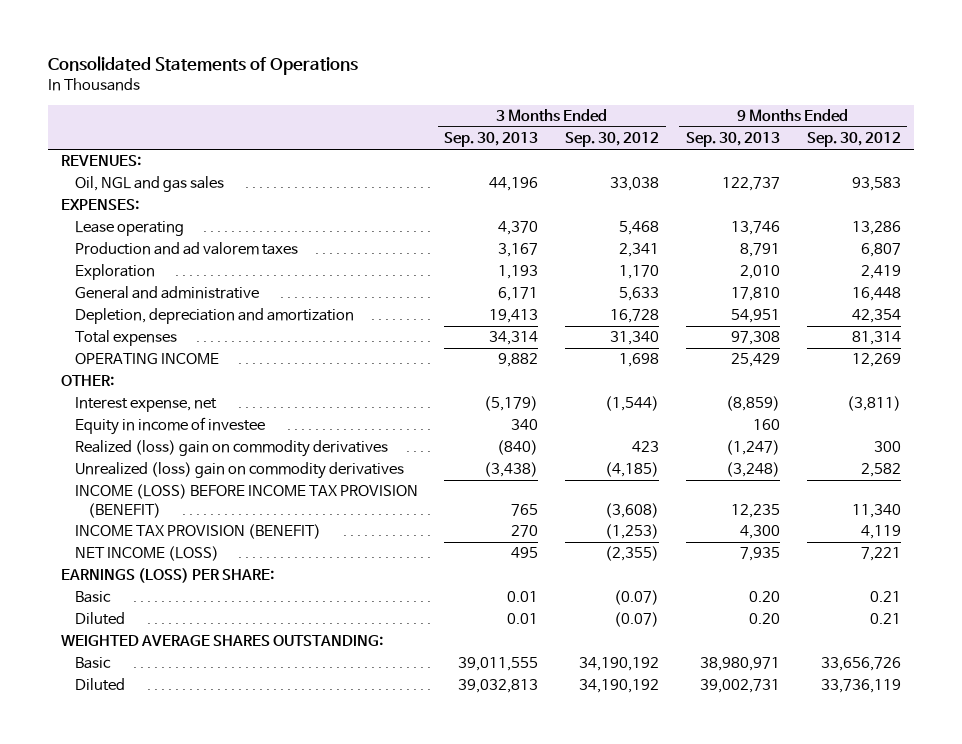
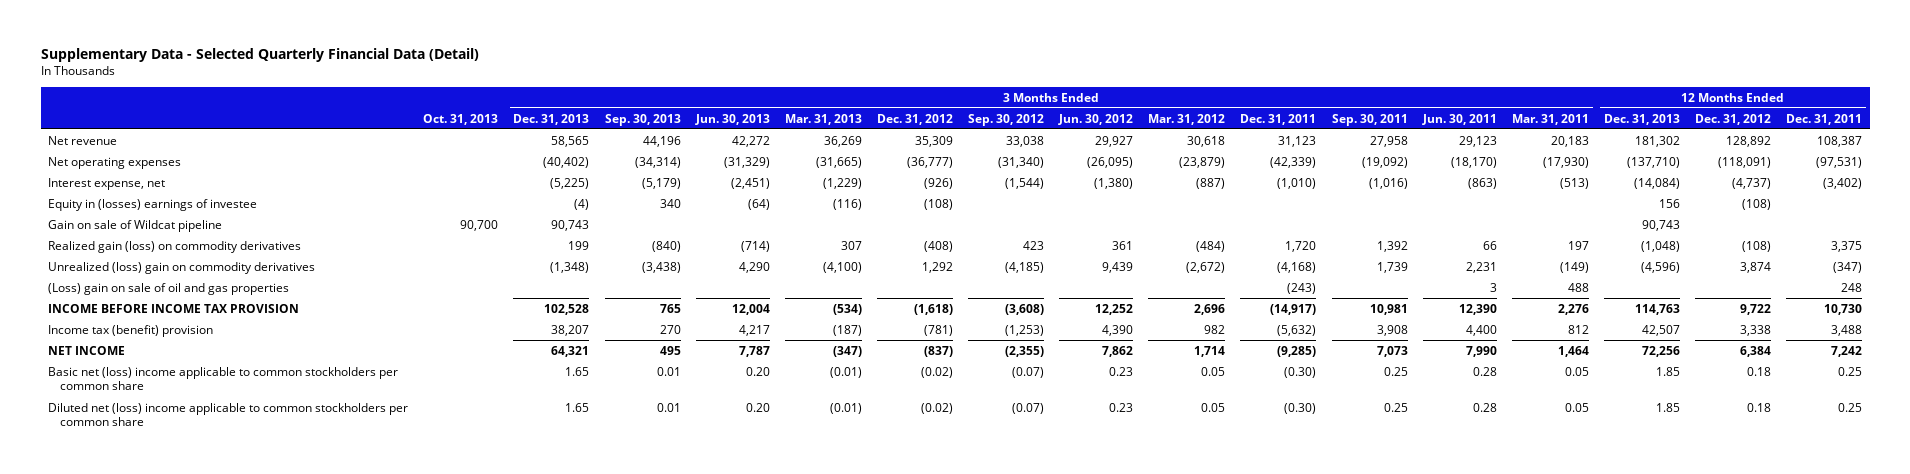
- Consolidated Statements of Operations
+ Supplementary Data - Selected Quarterly Financial Data (Detail)
- | 3 Months Ended Sep. 30, 2013 | 3 Months Ended Sep. 30, 2012 | 9 Months Ended Sep. 30, 2013 | 9 Months Ended Sep. 30, 2012
+ | Oct. 31, 2013 | 3 Months Ended Dec. 31, 2013 | 3 Months Ended Sep. 30, 2013 | 3 Months Ended Jun. 30, 2013 | 3 Months Ended Mar. 31, 2013 | 3 Months Ended Dec. 31, 2012 | 3 Months Ended Sep. 30, 2012 | 3 Months Ended Jun. 30, 2012 | 3 Months Ended Mar. 31, 2012 | 3 Months Ended Dec. 31, 2011 | 3 Months Ended Sep. 30, 2011 | 3 Months Ended Jun. 30, 2011 | 3 Months Ended Mar. 31, 2011 | 12 Months Ended Dec. 31, 2013 | 12 Months Ended Dec. 31, 2012 | 12 Months Ended Dec. 31, 2011
- REVENUES:
- Oil, NGL and gas sales | 44,196 | 33,038 | 122,737 | 93,583
- EXPENSES:
- Lease operating | 4,370 | 5,468 | 13,746 | 13,286
- Production and ad valorem taxes | 3,167 | 2,341 | 8,791 | 6,807
- Exploration | 1,193 | 1,170 | 2,010 | 2,419
- General and administrative | 6,171 | 5,633 | 17,810 | 16,448
- Depletion, depreciation and amortization | 19,413 | 16,728 | 54,951 | 42,354
- Total expenses | 34,314 | 31,340 | 97,308 | 81,314
- OPERATING INCOME | 9,882 | 1,698 | 25,429 | 12,269
- OTHER:
+ Net revenue | | 58,565 | 44,196 | 42,272 | 36,269 | 35,309 | 33,038 | 29,927 | 30,618 | 31,123 | 27,958 | 29,123 | 20,183 | 181,302 | 128,892 | 108,387
+ Net operating expenses | | (40,402) | (34,314) | (31,329) | (31,665) | (36,777) | (31,340) | (26,095) | (23,879) | (42,339) | (19,092) | (18,170) | (17,930) | (137,710) | (118,091) | (97,531)
- Equity in income of investee | 340 | | 160 |
- Realized (loss) gain on commodity derivatives | (840) | 423 | (1,247) | 300
+ Equity in (losses) earnings of investee | | (4) | 340 | (64) | (116) | (108) | | | | | | | | 156 | (108) |
+ Gain on sale of Wildcat pipeline | 90,700 | 90,743 | | | | | | | | | | | | 90,743 | |
+ Realized gain (loss) on commodity derivatives | | 199 | (840) | (714) | 307 | (408) | 423 | 361 | (484) | 1,720 | 1,392 | 66 | 197 | (1,048) | (108) | 3,375
- INCOME (LOSS) BEFORE INCOME TAX PROVISION (BENEFIT) | 765 | (3,608) | 12,235 | 11,340
- INCOME TAX PROVISION (BENEFIT) | 270 | (1,253) | 4,300 | 4,119
- NET INCOME (LOSS) | 495 | (2,355) | 7,935 | 7,221
- EARNINGS (LOSS) PER SHARE:
- Basic | 0.01 | (0.07) | 0.20 | 0.21
- Diluted | 0.01 | (0.07) | 0.20 | 0.21
- WEIGHTED AVERAGE SHARES OUTSTANDING:
- Basic | 39,011,555 | 34,190,192 | 38,980,971 | 33,656,726
- Diluted | 39,032,813 | 34,190,192 | 39,002,731 | 33,736,119
+ (Loss) gain on sale of oil and gas properties | | | | | | | | | | (243) | | 3 | 488 | | | 248
+ INCOME BEFORE INCOME TAX PROVISION | | 102,528 | 765 | 12,004 | (534) | (1,618) | (3,608) | 12,252 | 2,696 | (14,917) | 10,981 | 12,390 | 2,276 | 114,763 | 9,722 | 10,730
+ Income tax (benefit) provision | | 38,207 | 270 | 4,217 | (187) | (781) | (1,253) | 4,390 | 982 | (5,632) | 3,908 | 4,400 | 812 | 42,507 | 3,338 | 3,488
+ NET INCOME | | 64,321 | 495 | 7,787 | (347) | (837) | (2,355) | 7,862 | 1,714 | (9,285) | 7,073 | 7,990 | 1,464 | 72,256 | 6,384 | 7,242
+ Basic net (loss) income applicable to common stockholders per common share | | 1.65 | 0.01 | 0.20 | (0.01) | (0.02) | (0.07) | 0.23 | 0.05 | (0.30) | 0.25 | 0.28 | 0.05 | 1.85 | 0.18 | 0.25
+ Diluted net (loss) income applicable to common stockholders per common share | | 1.65 | 0.01 | 0.20 | (0.01) | (0.02) | (0.07) | 0.23 | 0.05 | (0.30) | 0.25 | 0.28 | 0.05 | 1.85 | 0.18 | 0.25

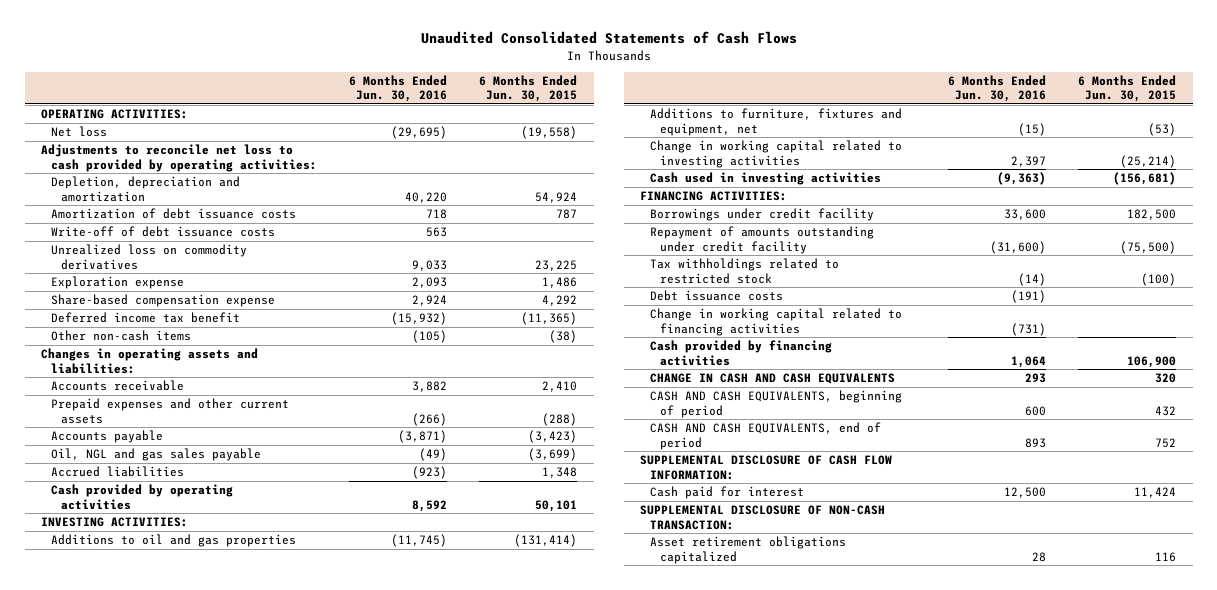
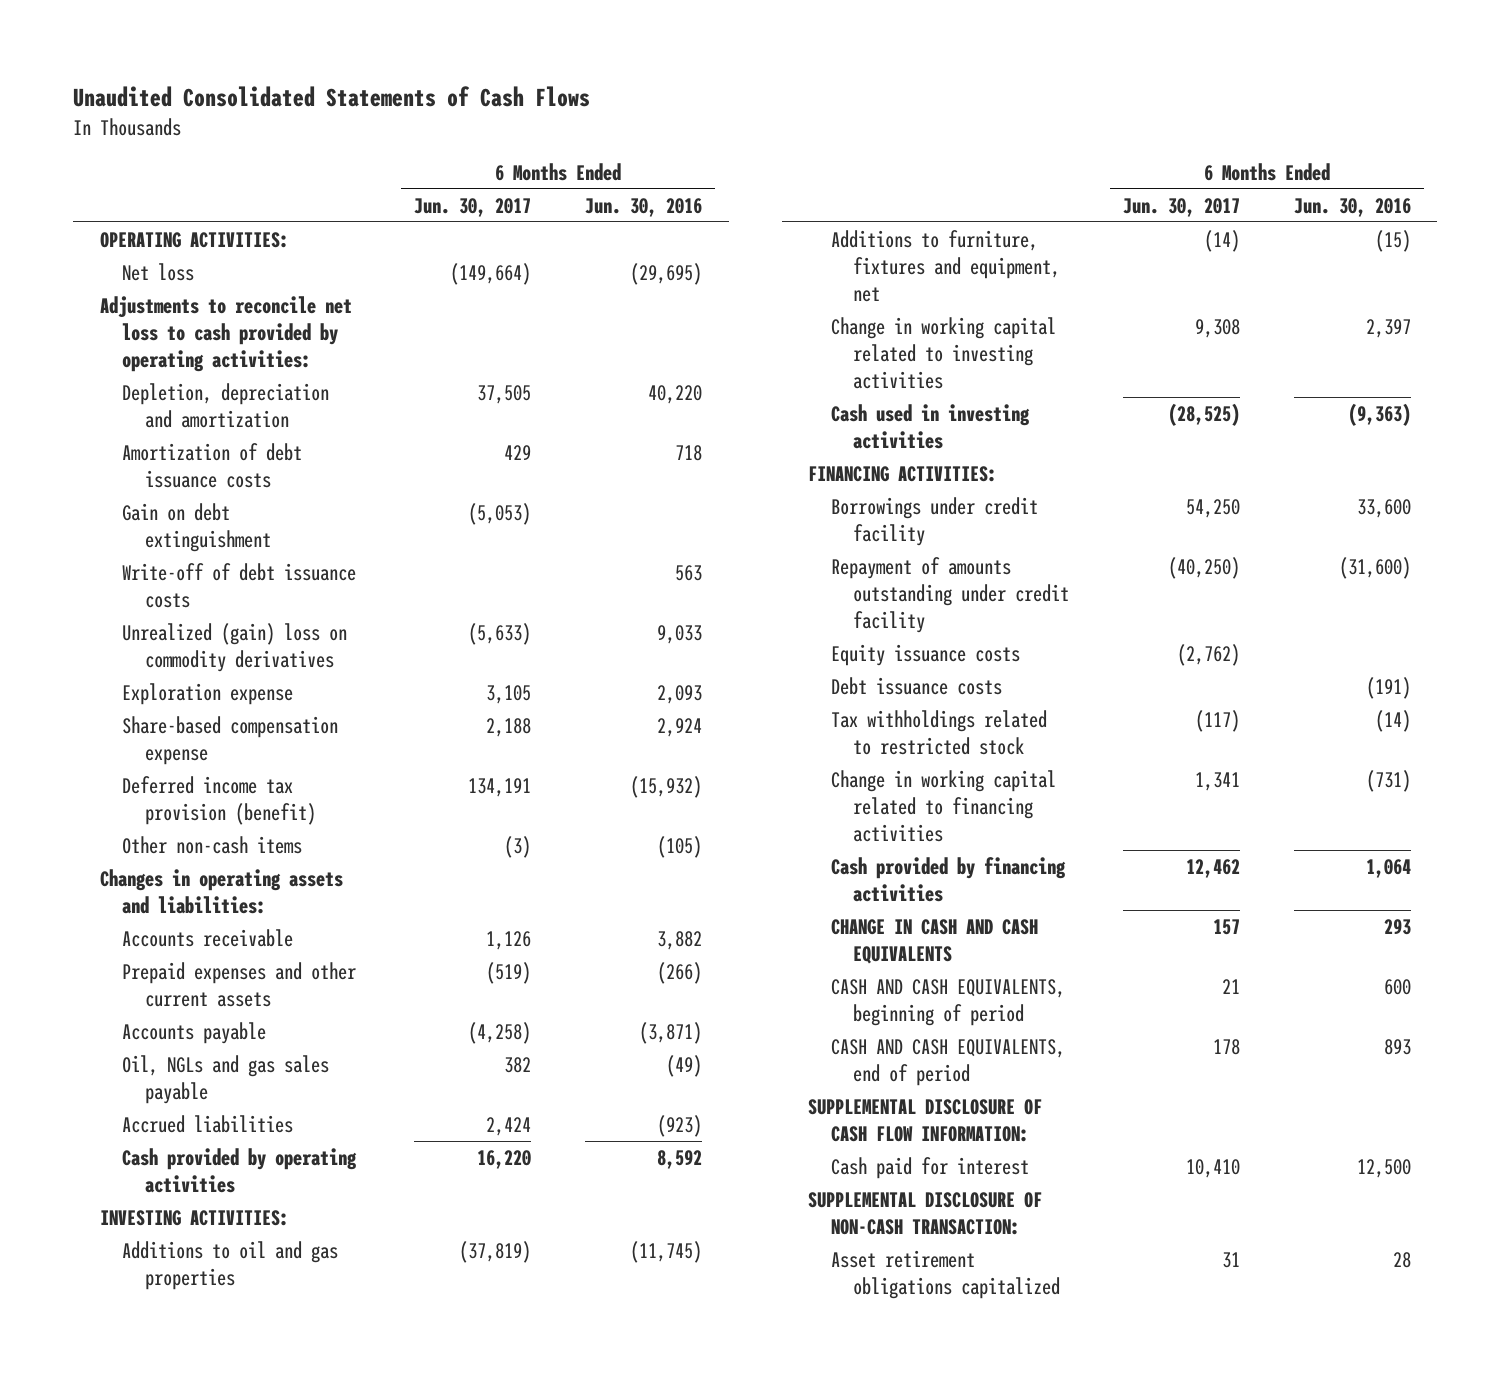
- | 6 Months Ended Jun. 30, 2016 | 6 Months Ended Jun. 30, 2015
+ | 6 Months Ended Jun. 30, 2017 | 6 Months Ended Jun. 30, 2016
+ Gain on debt extinguishment | (5,053) |
- Unrealized loss on commodity derivatives | 9,033 | 23,225
+ Unrealized (gain) loss on commodity derivatives | (5,633) | 9,033
- Deferred income tax benefit | (15,932) | (11,365)
+ Deferred income tax provision (benefit) | 134,191 | (15,932)
- Oil, NGL and gas sales payable | (49) | (3,699)
+ Oil, NGLs and gas sales payable | 382 | (49)
+ Equity issuance costs | (2,762) |
moved down: Tax withholdings related to restricted stock | (117) | (14)

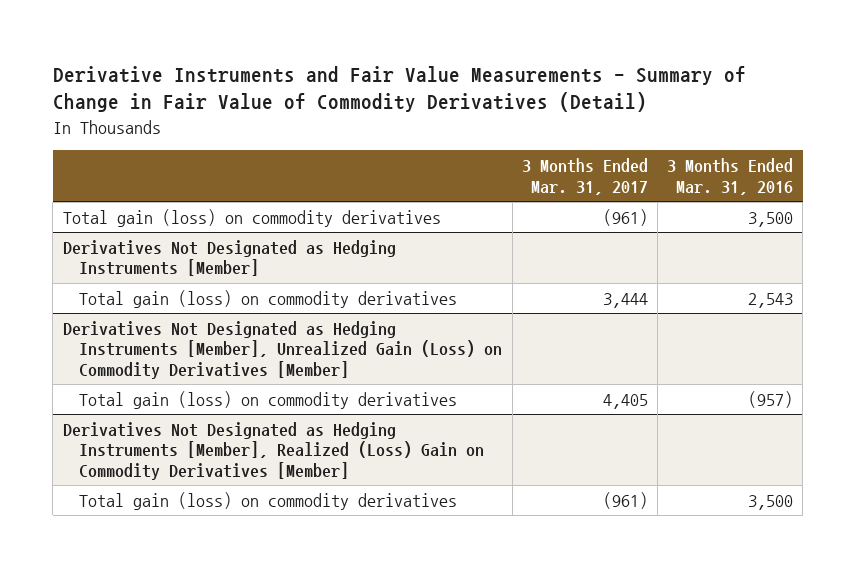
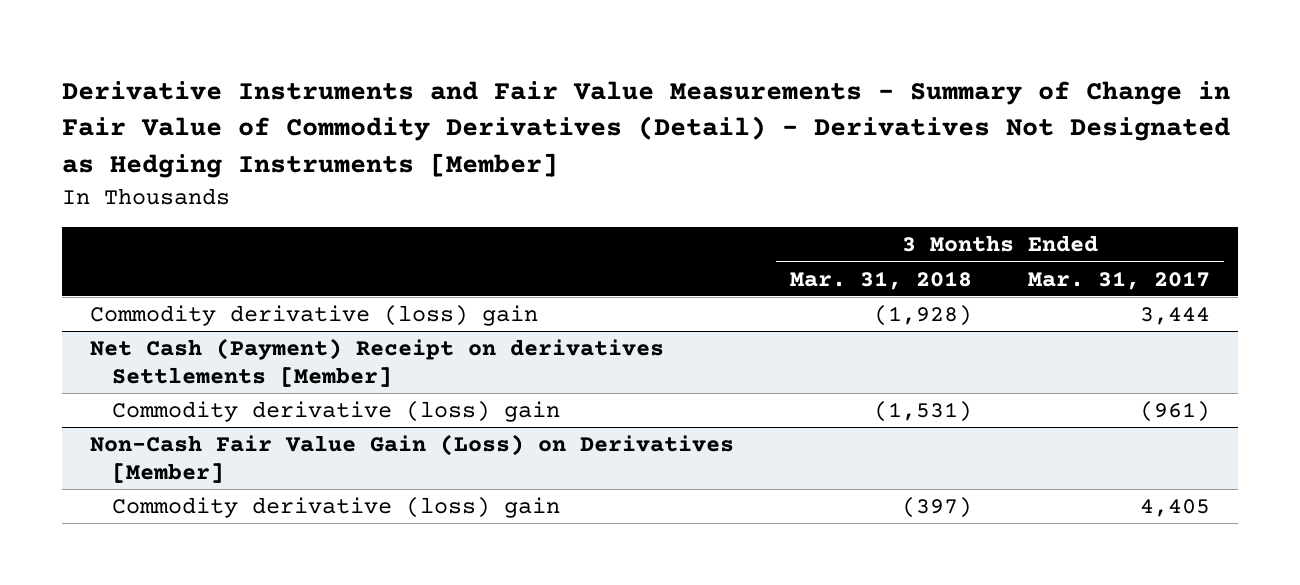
- Derivative Instruments and Fair Value Measurements - Summary of Change in Fair Value of Commodity Derivatives (Detail)
+ Derivative Instruments and Fair Value Measurements - Summary of Change in Fair Value of Commodity Derivatives (Detail) - Derivatives Not Designated as Hedging Instruments [Member]
- | 3 Months Ended Mar. 31, 2017 | 3 Months Ended Mar. 31, 2016
+ | 3 Months Ended Mar. 31, 2018 | 3 Months Ended Mar. 31, 2017
- Total gain (loss) on commodity derivatives | (961) | 3,500
- Derivatives Not Designated as Hedging Instruments [Member]
- Total gain (loss) on commodity derivatives | 3,444 | 2,543
- Derivatives Not Designated as Hedging Instruments [Member], Unrealized Gain (Loss) on Commodity Derivatives [Member]
- Total gain (loss) on commodity derivatives | 4,405 | (957)
- Derivatives Not Designated as Hedging Instruments [Member], Realized (Loss) Gain on Commodity Derivatives [Member]
- Total gain (loss) on commodity derivatives | (961) | 3,500
+ Commodity derivative (loss) gain | (1,928) | 3,444
+ Net Cash (Payment) Receipt on derivatives Settlements [Member]
+ Commodity derivative (loss) gain | (1,531) | (961)
+ Non-Cash Fair Value Gain (Loss) on Derivatives [Member]
+ Commodity derivative (loss) gain | (397) | 4,405

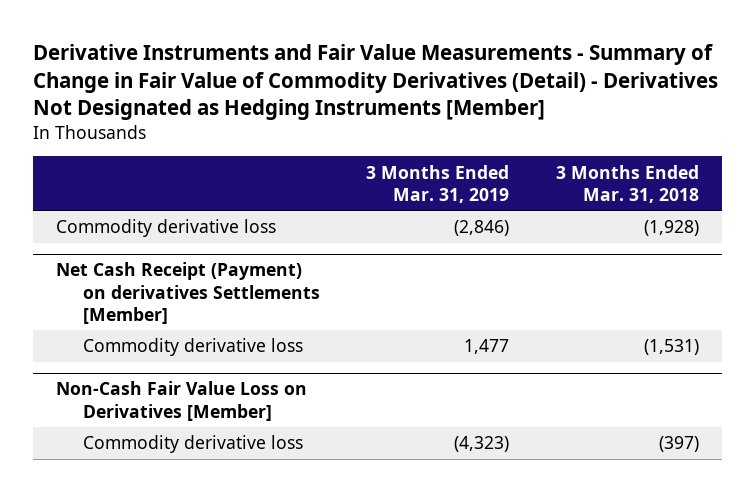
- | 3 Months Ended Mar. 31, 2018 | 3 Months Ended Mar. 31, 2017
+ | 3 Months Ended Mar. 31, 2019 | 3 Months Ended Mar. 31, 2018
- Commodity derivative (loss) gain | (1,928) | 3,444
- Net Cash (Payment) Receipt on derivatives Settlements [Member]
- Commodity derivative (loss) gain | (1,531) | (961)
- Non-Cash Fair Value Gain (Loss) on Derivatives [Member]
- Commodity derivative (loss) gain | (397) | 4,405
+ Commodity derivative loss | (2,846) | (1,928)
+ Net Cash Receipt (Payment) on derivatives Settlements [Member]
+ Commodity derivative loss | 1,477 | (1,531)
+ Non-Cash Fair Value Loss on Derivatives [Member]
+ Commodity derivative loss | (4,323) | (397)

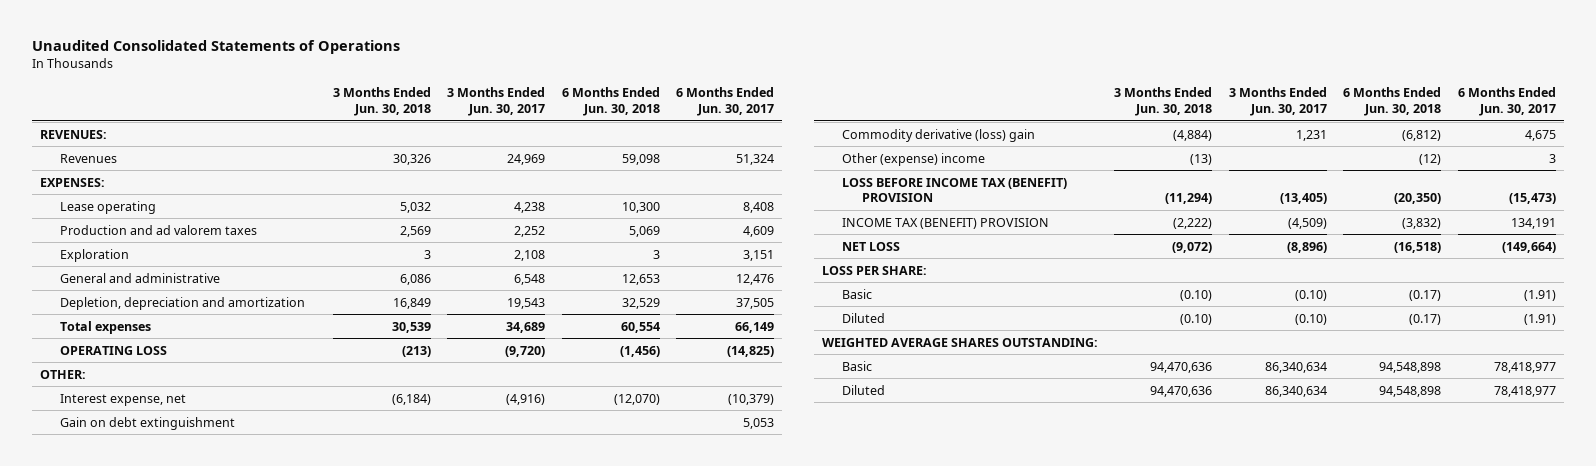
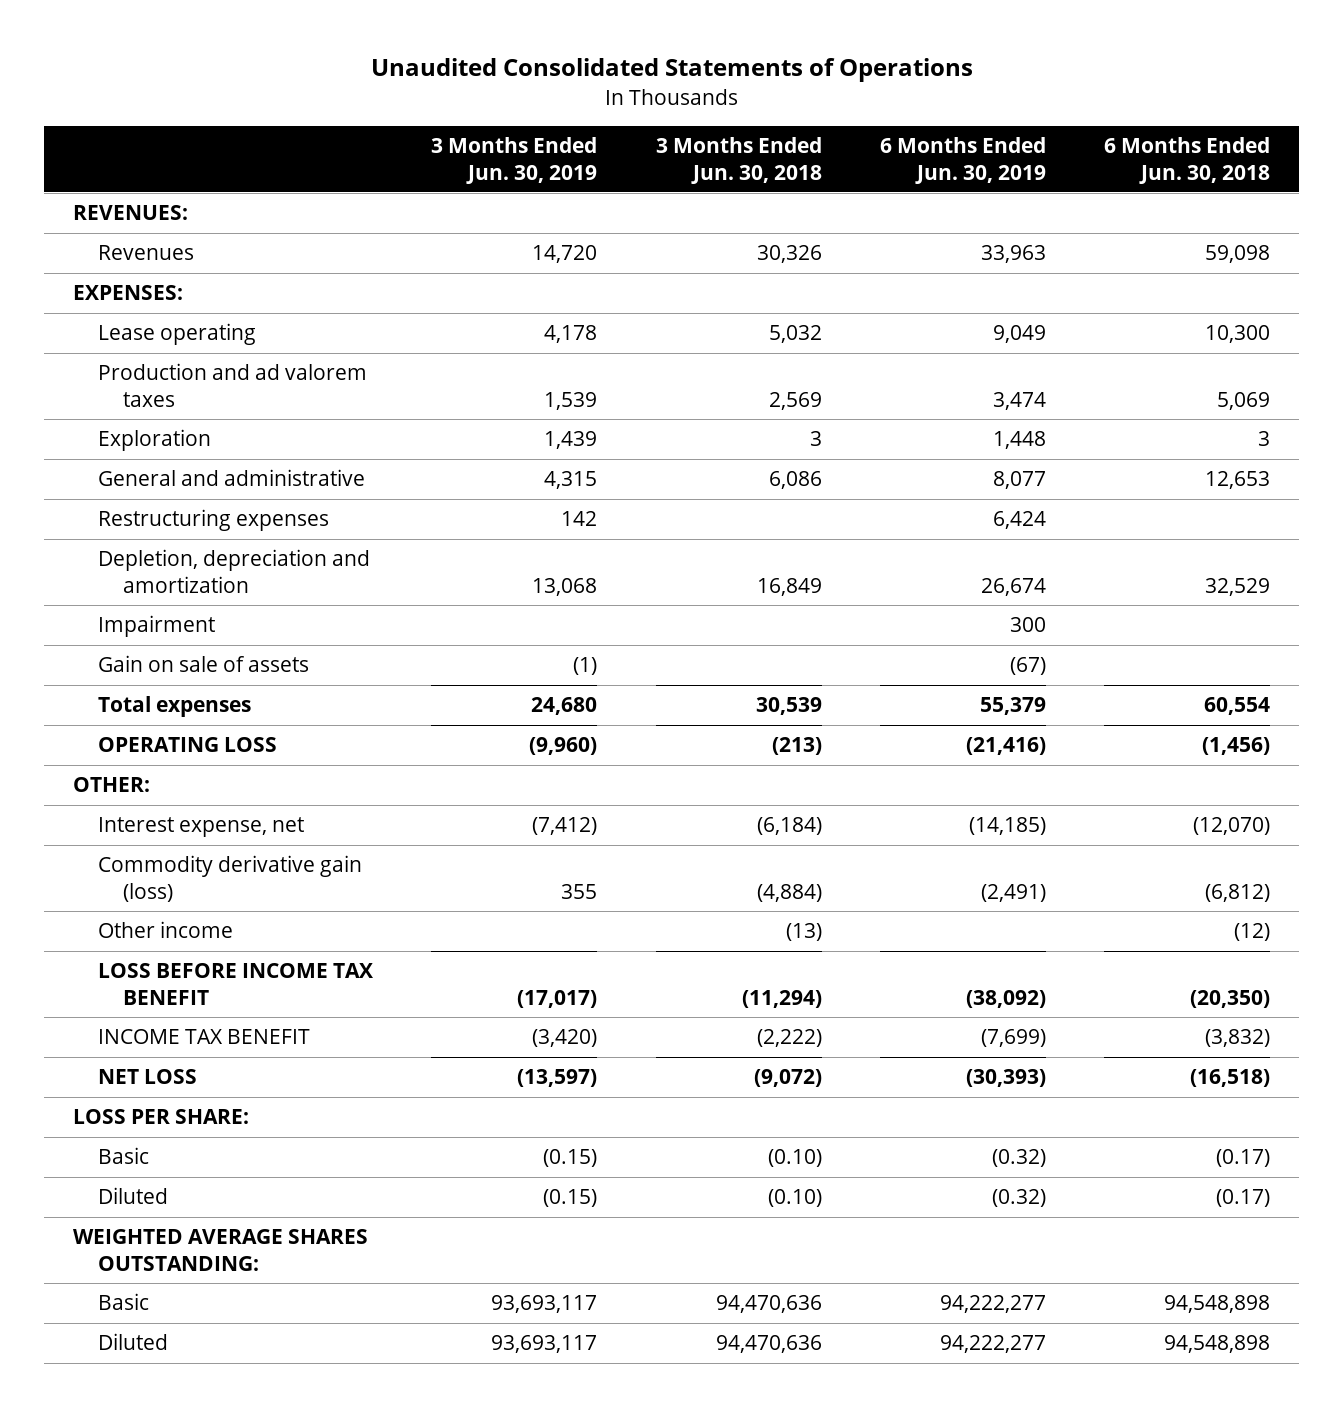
- | 3 Months Ended Jun. 30, 2018 | 3 Months Ended Jun. 30, 2017 | 6 Months Ended Jun. 30, 2018 | 6 Months Ended Jun. 30, 2017
+ | 3 Months Ended Jun. 30, 2019 | 3 Months Ended Jun. 30, 2018 | 6 Months Ended Jun. 30, 2019 | 6 Months Ended Jun. 30, 2018
+ Restructuring expenses | 142 | | 6,424 |
+ Impairment | | | 300 |
+ Gain on sale of assets | (1) | | (67) |
- Gain on debt extinguishment | | | | 5,053
- Commodity derivative (loss) gain | (4,884) | 1,231 | (6,812) | 4,675
- Other (expense) income | (13) | | (12) | 3
- LOSS BEFORE INCOME TAX (BENEFIT) PROVISION | (11,294) | (13,405) | (20,350) | (15,473)
- INCOME TAX (BENEFIT) PROVISION | (2,222) | (4,509) | (3,832) | 134,191
+ Commodity derivative gain (loss) | 355 | (4,884) | (2,491) | (6,812)
+ Other income | | (13) | | (12)
+ LOSS BEFORE INCOME TAX BENEFIT | (17,017) | (11,294) | (38,092) | (20,350)
+ INCOME TAX BENEFIT | (3,420) | (2,222) | (7,699) | (3,832)

